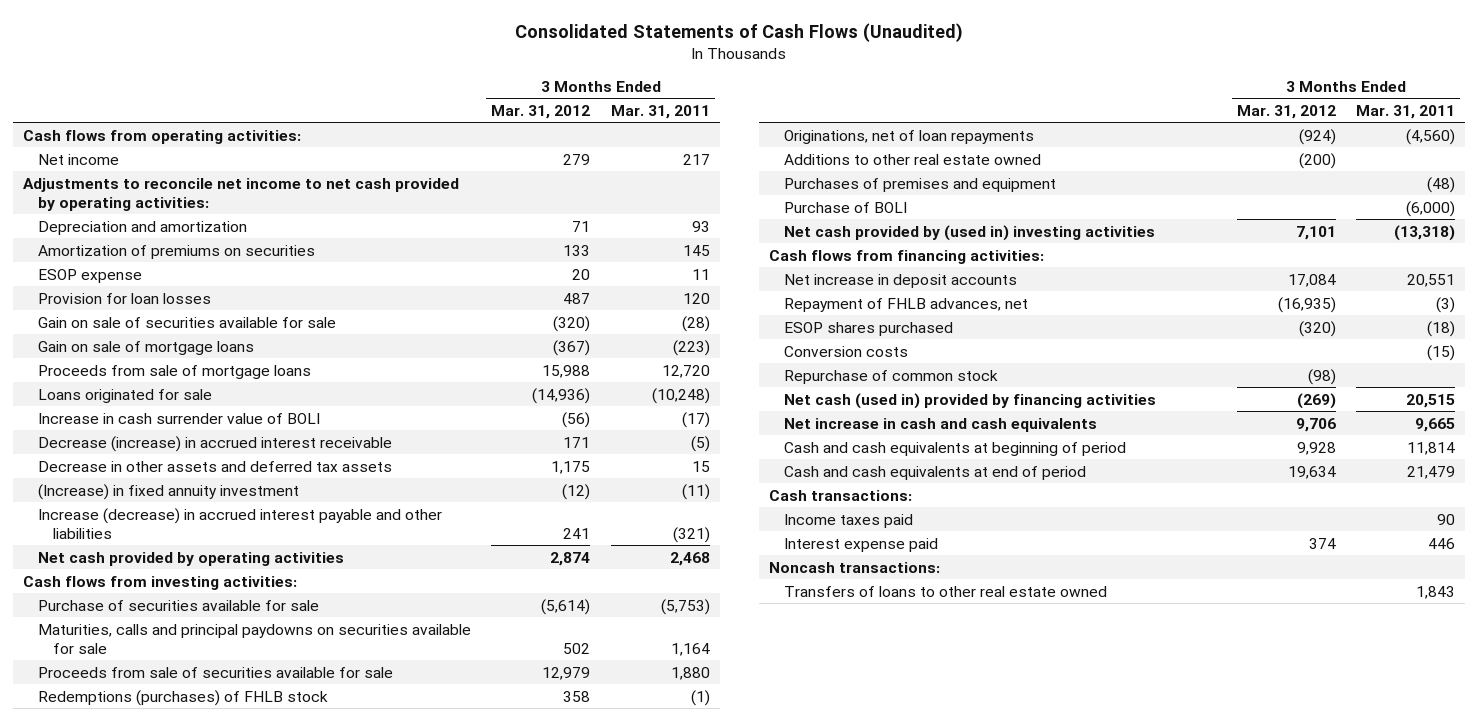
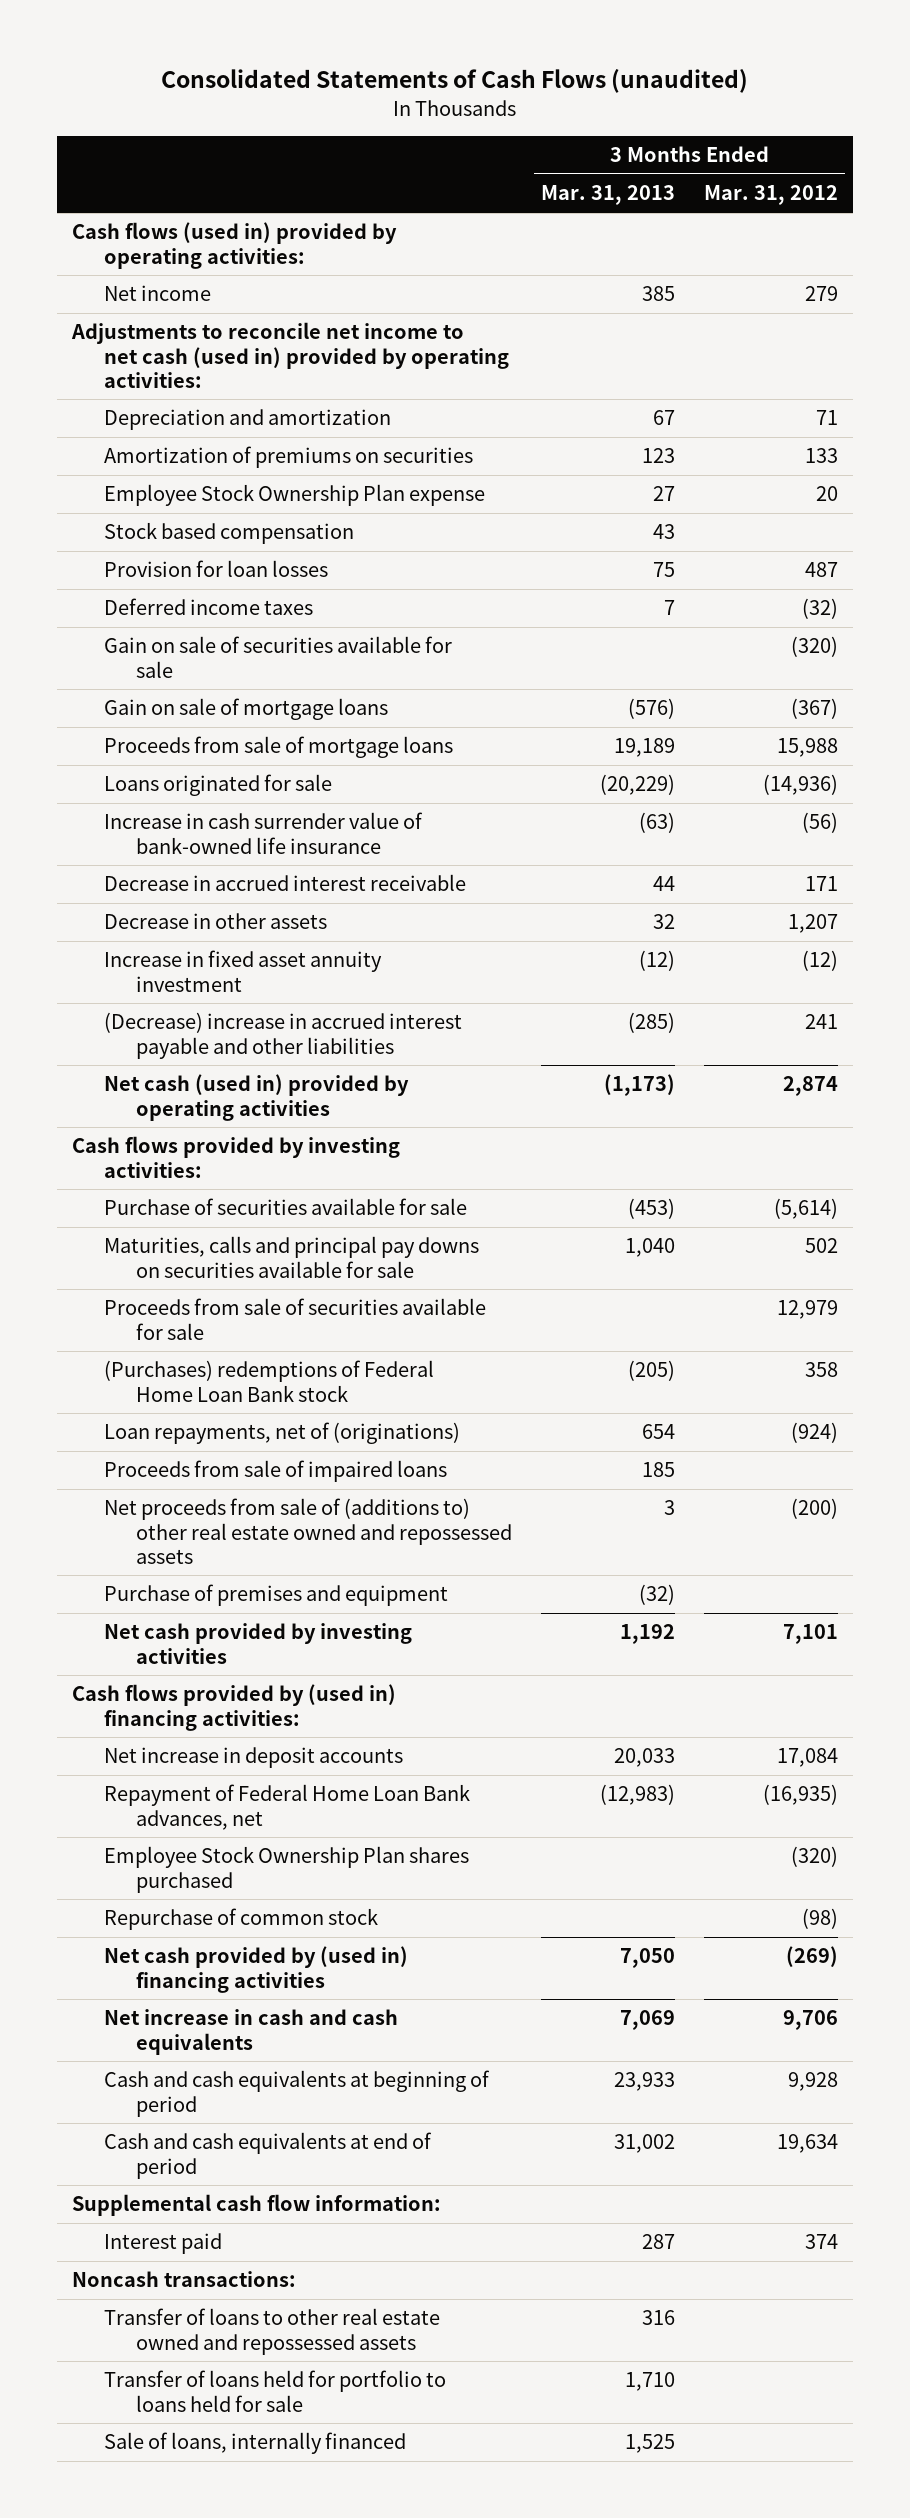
- Consolidated Statements of Cash Flows (Unaudited)
+ Consolidated Statements of Cash Flows (unaudited)
- | 3 Months Ended Mar. 31, 2012 | 3 Months Ended Mar. 31, 2011
+ | 3 Months Ended Mar. 31, 2013 | 3 Months Ended Mar. 31, 2012
- Cash flows from operating activities:
+ Cash flows (used in) provided by operating activities:
- Adjustments to reconcile net income to net cash provided by operating activities:
+ Adjustments to reconcile net income to net cash (used in) provided by operating activities:
- ESOP expense | 20 | 11
+ Employee Stock Ownership Plan expense | 27 | 20
+ Stock based compensation | 43 |
+ Deferred income taxes | 7 | (32)
- Increase in cash surrender value of BOLI | (56) | (17)
- Decrease (increase) in accrued interest receivable | 171 | (5)
- Decrease in other assets and deferred tax assets | 1,175 | 15
- (Increase) in fixed annuity investment | (12) | (11)
- Increase (decrease) in accrued interest payable and other liabilities | 241 | (321)
- Net cash provided by operating activities | 2,874 | 2,468
- Cash flows from investing activities:
+ Increase in cash surrender value of bank-owned life insurance | (63) | (56)
+ Decrease in accrued interest receivable | 44 | 171
+ Decrease in other assets | 32 | 1,207
+ Increase in fixed asset annuity investment | (12) | (12)
+ (Decrease) increase in accrued interest payable and other liabilities | (285) | 241
+ Net cash (used in) provided by operating activities | (1,173) | 2,874
+ Cash flows provided by investing activities:
- Maturities, calls and principal paydowns on securities available for sale | 502 | 1,164
+ Maturities, calls and principal pay downs on securities available for sale | 1,040 | 502
- Redemptions (purchases) of FHLB stock | 358 | (1)
- Originations, net of loan repayments | (924) | (4,560)
- Additions to other real estate owned | (200) |
- Purchases of premises and equipment | | (48)
- Purchase of BOLI | | (6,000)
- Net cash provided by (used in) investing activities | 7,101 | (13,318)
- Cash flows from financing activities:
+ (Purchases) redemptions of Federal Home Loan Bank stock | (205) | 358
+ Loan repayments, net of (originations) | 654 | (924)
+ Proceeds from sale of impaired loans | 185 |
+ Net proceeds from sale of (additions to) other real estate owned and repossessed assets | 3 | (200)
+ Purchase of premises and equipment | (32) |
+ Net cash provided by investing activities | 1,192 | 7,101
+ Cash flows provided by (used in) financing activities:
- Repayment of FHLB advances, net | (16,935) | (3)
- ESOP shares purchased | (320) | (18)
- Conversion costs | | (15)
+ Repayment of Federal Home Loan Bank advances, net | (12,983) | (16,935)
+ Employee Stock Ownership Plan shares purchased | | (320)
- Net cash (used in) provided by financing activities | (269) | 20,515
+ Net cash provided by (used in) financing activities | 7,050 | (269)
- Cash transactions:
- Income taxes paid | | 90
- Interest expense paid | 374 | 446
+ Supplemental cash flow information:
+ Interest paid | 287 | 374
- Transfers of loans to other real estate owned | | 1,843
+ Transfer of loans to other real estate owned and repossessed assets | 316 |
+ Transfer of loans held for portfolio to loans held for sale | 1,710 |
+ Sale of loans, internally financed | 1,525 |

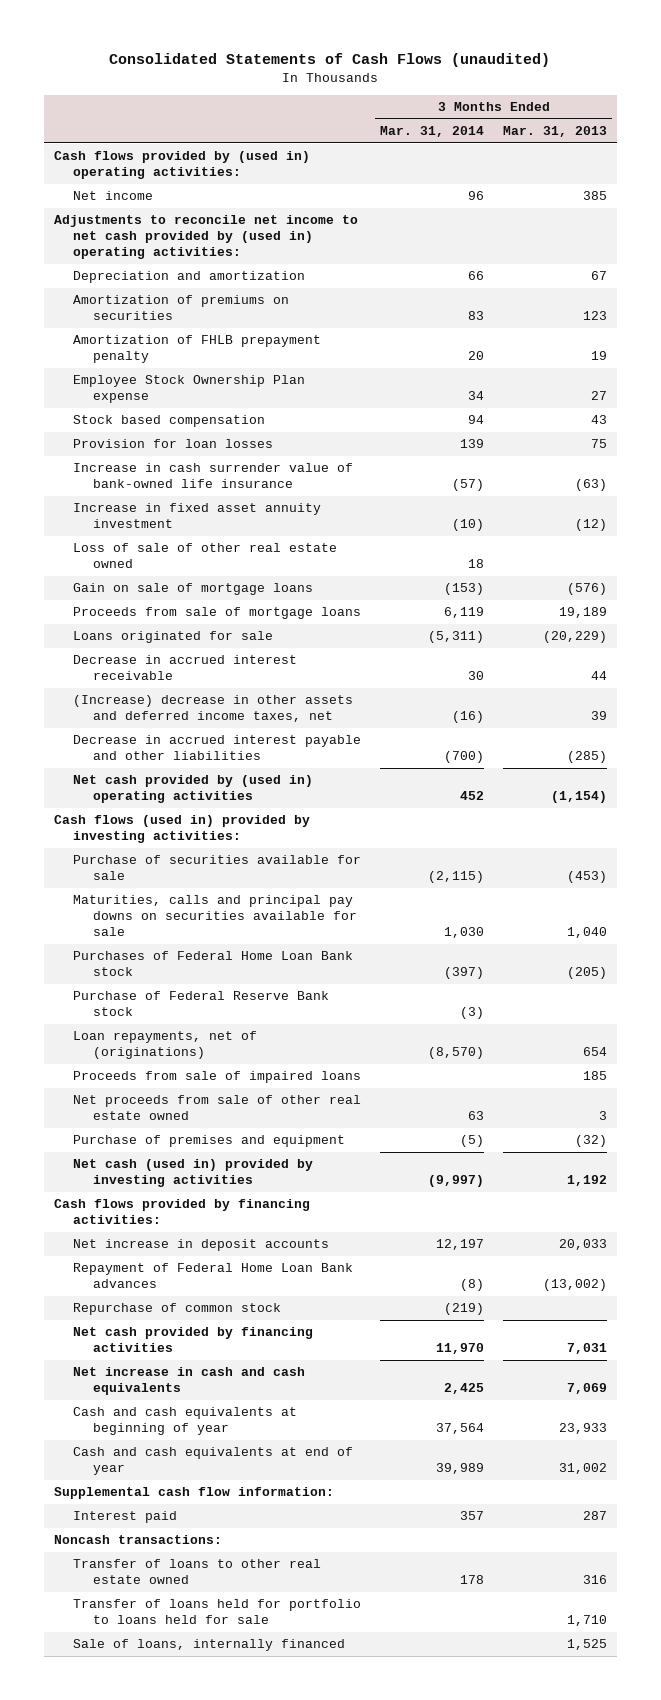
- | 3 Months Ended Mar. 31, 2013 | 3 Months Ended Mar. 31, 2012
+ | 3 Months Ended Mar. 31, 2014 | 3 Months Ended Mar. 31, 2013
- Cash flows (used in) provided by operating activities:
+ Cash flows provided by (used in) operating activities:
- Adjustments to reconcile net income to net cash (used in) provided by operating activities:
+ Adjustments to reconcile net income to net cash provided by (used in) operating activities:
+ Amortization of FHLB prepayment penalty | 20 | 19
- Deferred income taxes | 7 | (32)
- Gain on sale of securities available for sale | | (320)
moved up: Increase in cash surrender value of bank-owned life insurance | (57) | (63)
moved up: Increase in fixed asset annuity investment | (10) | (12)
+ Loss of sale of other real estate owned | 18 |
- Decrease in other assets | 32 | 1,207
- (Decrease) increase in accrued interest payable and other liabilities | (285) | 241
- Net cash (used in) provided by operating activities | (1,173) | 2,874
- Cash flows provided by investing activities:
+ (Increase) decrease in other assets and deferred income taxes, net | (16) | 39
+ Decrease in accrued interest payable and other liabilities | (700) | (285)
+ Net cash provided by (used in) operating activities | 452 | (1,154)
+ Cash flows (used in) provided by investing activities:
- Proceeds from sale of securities available for sale | | 12,979
- (Purchases) redemptions of Federal Home Loan Bank stock | (205) | 358
+ Purchases of Federal Home Loan Bank stock | (397) | (205)
+ Purchase of Federal Reserve Bank stock | (3) |
- Net proceeds from sale of (additions to) other real estate owned and repossessed assets | 3 | (200)
+ Net proceeds from sale of other real estate owned | 63 | 3
- Net cash provided by investing activities | 1,192 | 7,101
- Cash flows provided by (used in) financing activities:
+ Net cash (used in) provided by investing activities | (9,997) | 1,192
+ Cash flows provided by financing activities:
- Repayment of Federal Home Loan Bank advances, net | (12,983) | (16,935)
- Employee Stock Ownership Plan shares purchased | | (320)
+ Repayment of Federal Home Loan Bank advances | (8) | (13,002)
- Net cash provided by (used in) financing activities | 7,050 | (269)
+ Net cash provided by financing activities | 11,970 | 7,031
- Cash and cash equivalents at beginning of period | 23,933 | 9,928
- Cash and cash equivalents at end of period | 31,002 | 19,634
+ Cash and cash equivalents at beginning of year | 37,564 | 23,933
+ Cash and cash equivalents at end of year | 39,989 | 31,002
- Transfer of loans to other real estate owned and repossessed assets | 316 |
+ Transfer of loans to other real estate owned | 178 | 316

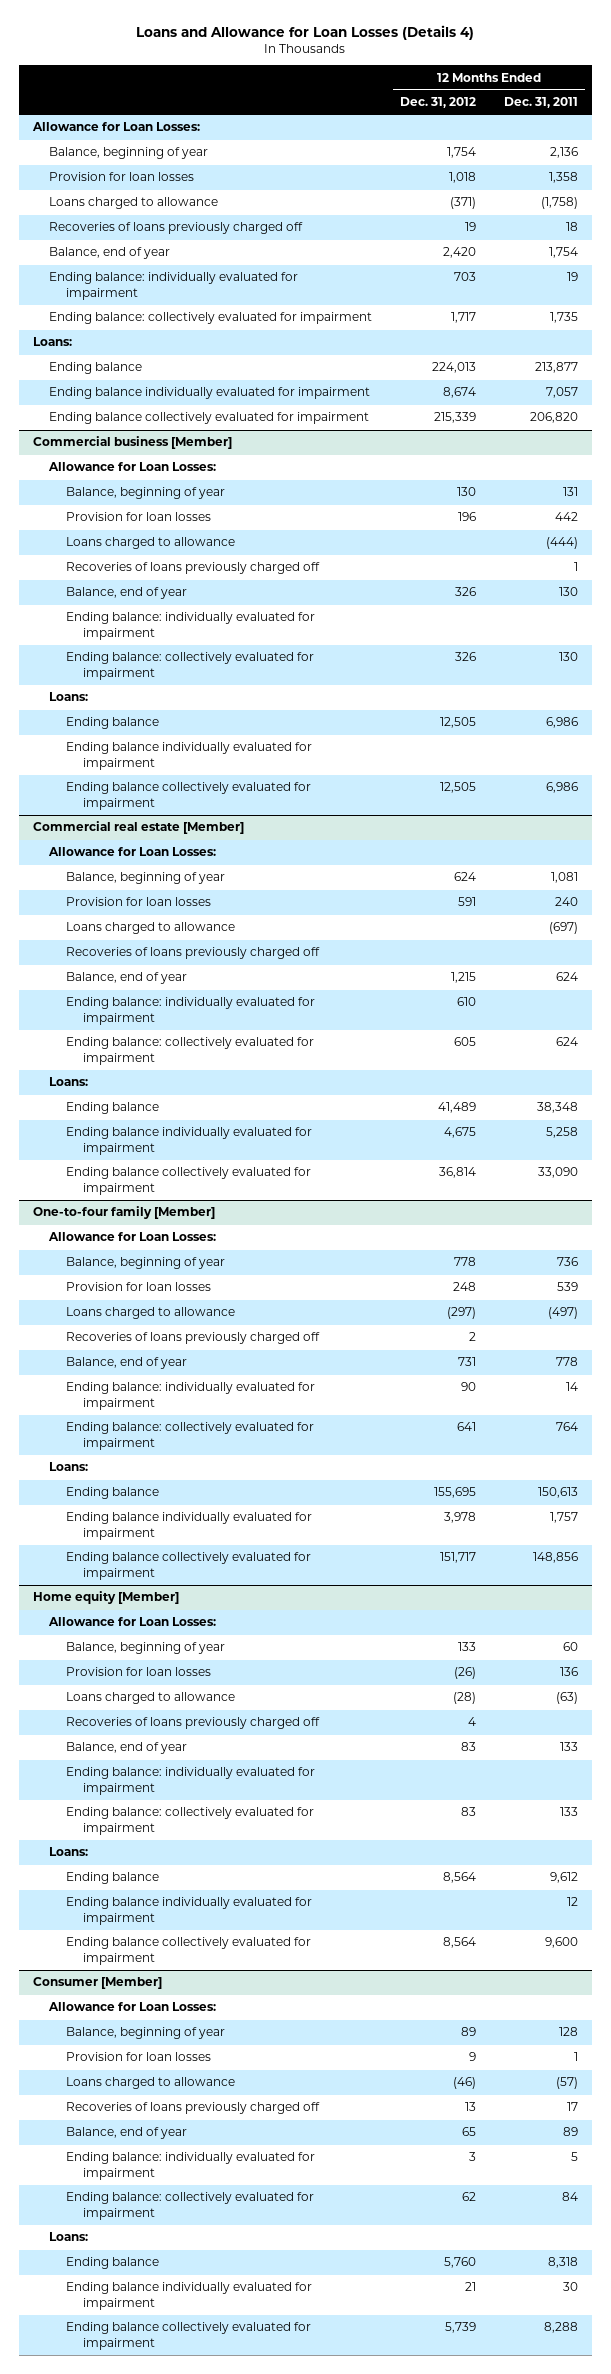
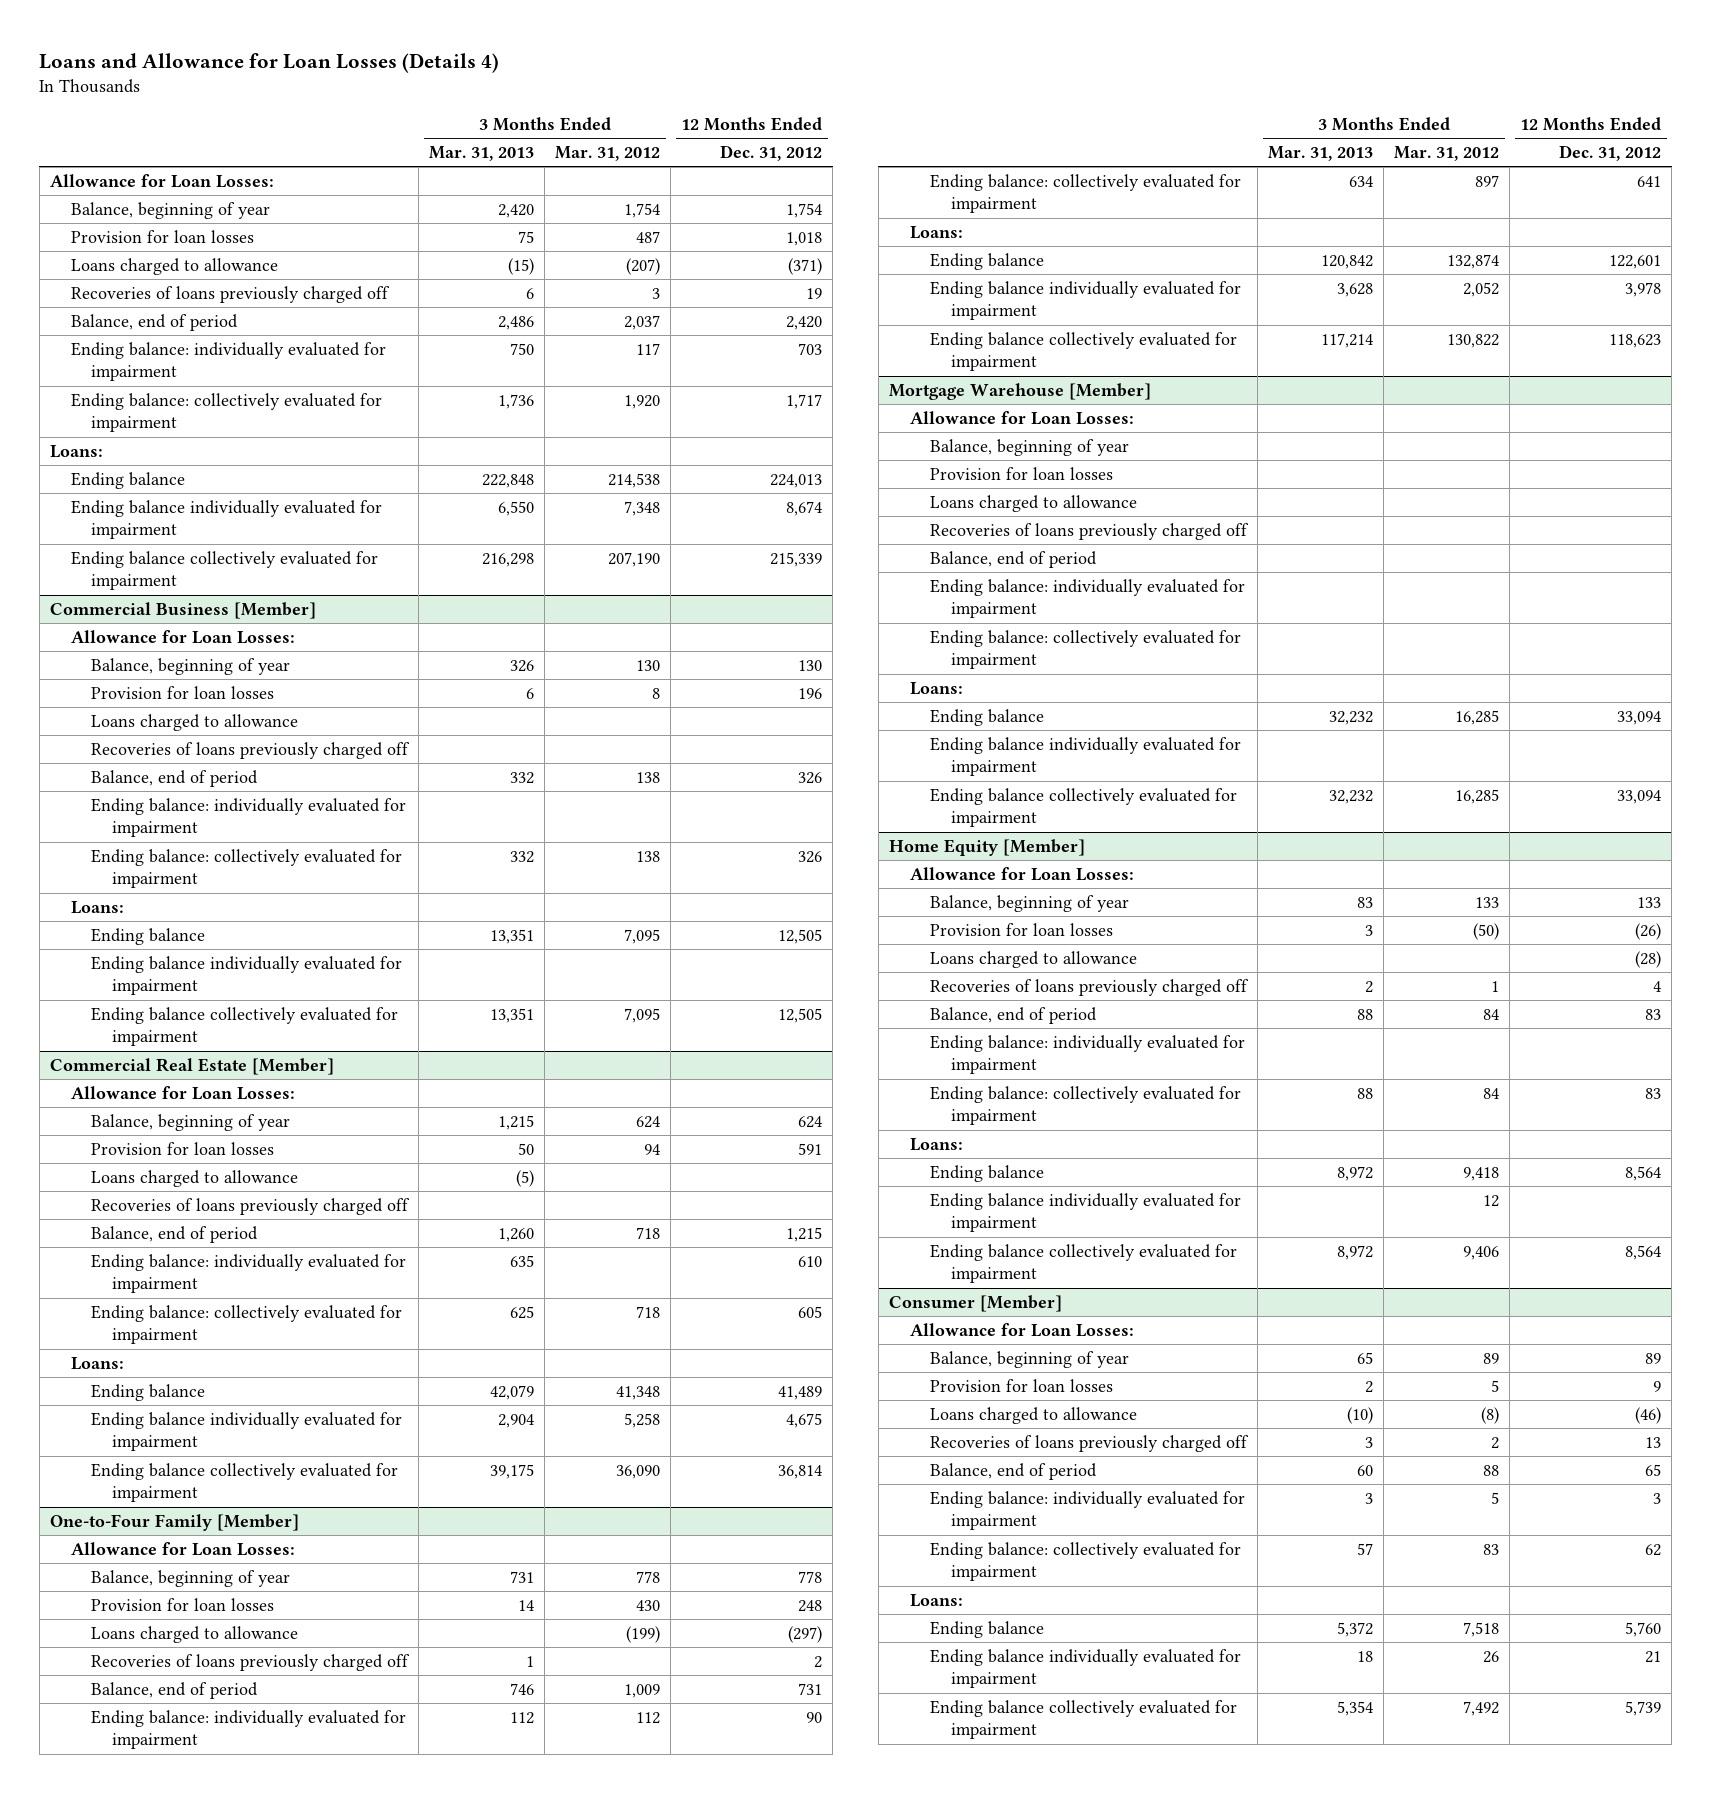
- | 12 Months Ended Dec. 31, 2012 | 12 Months Ended Dec. 31, 2011
+ | 3 Months Ended Mar. 31, 2013 | 3 Months Ended Mar. 31, 2012 | 12 Months Ended Dec. 31, 2012
- Balance, end of year | 2,420 | 1,754
+ Balance, end of period | 2,486 | 2,037 | 2,420
- Commercial business [Member]
+ Commercial Business [Member]
- Balance, end of year | 326 | 130
+ Balance, end of period | 332 | 138 | 326
- Commercial real estate [Member]
+ Commercial Real Estate [Member]
- Balance, end of year | 1,215 | 624
+ Balance, end of period | 1,260 | 718 | 1,215
- One-to-four family [Member]
+ One-to-Four Family [Member]
- Balance, end of year | 731 | 778
+ Balance, end of period | 746 | 1,009 | 731
- Ending balance | 155,695 | 150,613
+ Ending balance | 120,842 | 132,874 | 122,601
- Ending balance collectively evaluated for impairment | 151,717 | 148,856
- Home equity [Member]
+ Ending balance collectively evaluated for impairment | 117,214 | 130,822 | 118,623
+ Mortgage Warehouse [Member]
+ Balance, beginning of year
+ Provision for loan losses
+ Loans charged to allowance
+ Recoveries of loans previously charged off
+ Balance, end of period
+ Ending balance: individually evaluated for impairment
+ Ending balance: collectively evaluated for impairment
+ Loans:
+ Ending balance | 32,232 | 16,285 | 33,094
+ Ending balance individually evaluated for impairment
+ Ending balance collectively evaluated for impairment | 32,232 | 16,285 | 33,094
+ Home Equity [Member]
+ Allowance for Loan Losses:
- Balance, end of year | 83 | 133
+ Balance, end of period | 88 | 84 | 83
@ Consumer [Member]
- Balance, end of year | 65 | 89
+ Balance, end of period | 60 | 88 | 65

